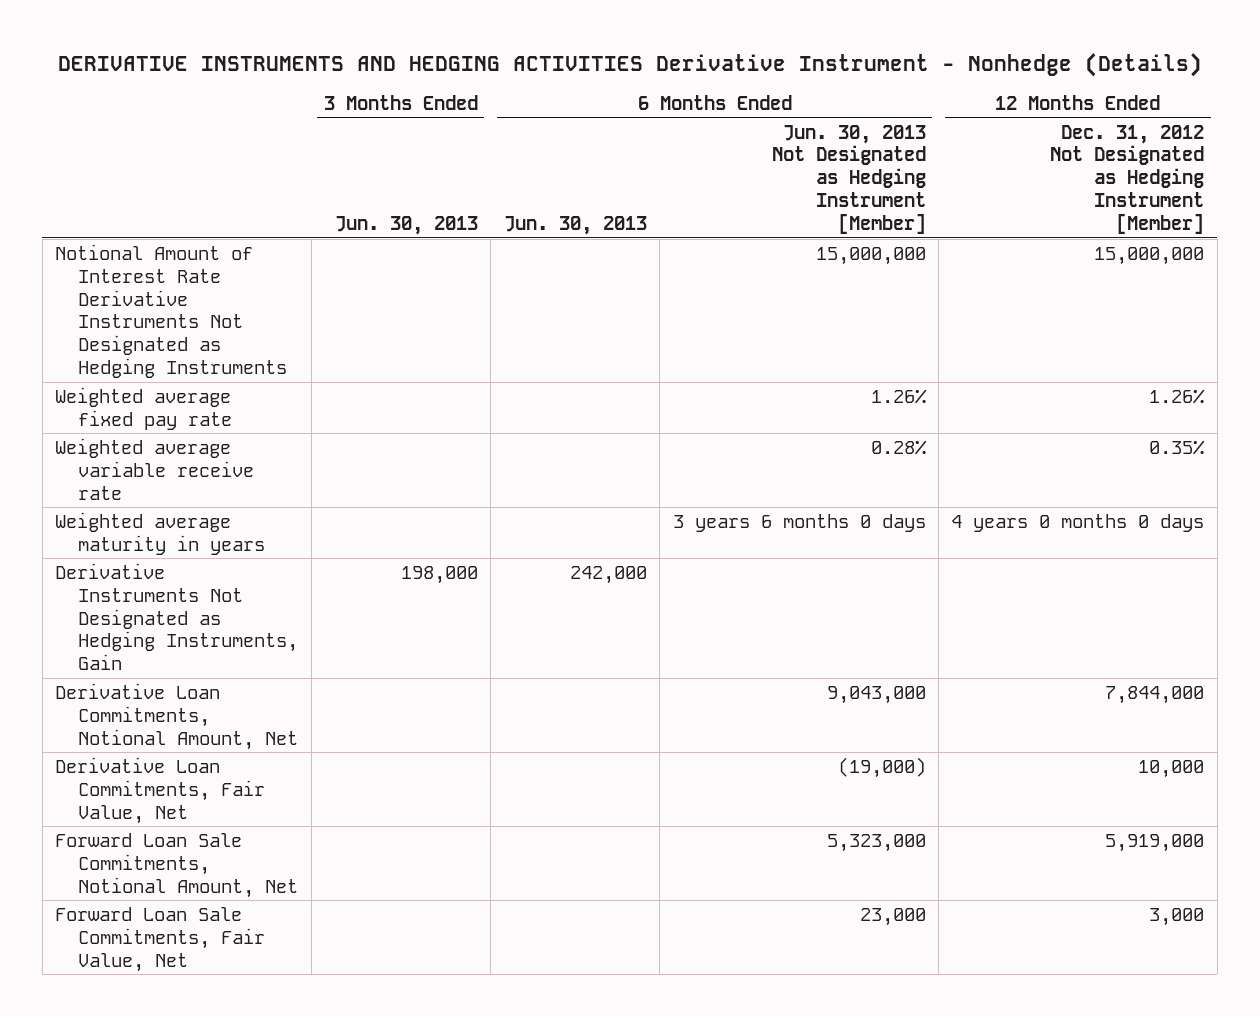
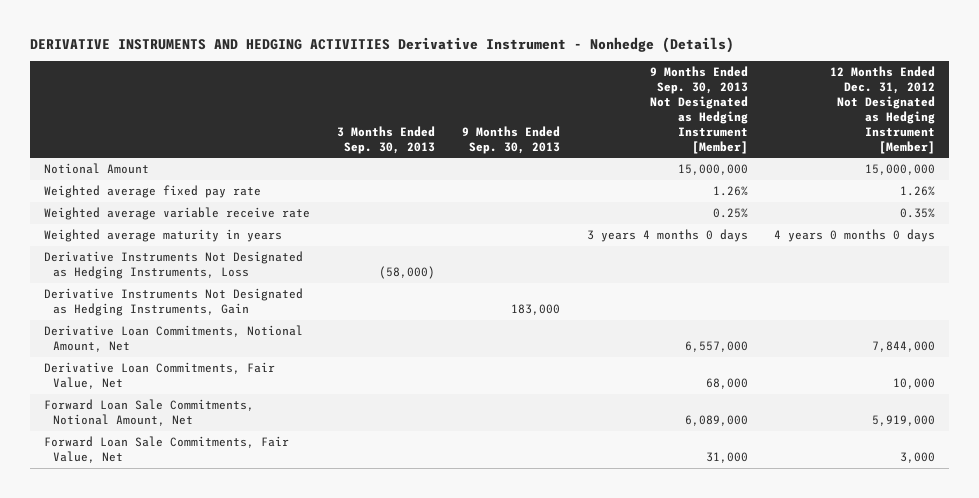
- | 3 Months Ended Jun. 30, 2013 | 6 Months Ended Jun. 30, 2013 | 6 Months Ended Jun. 30, 2013 Not Designated as Hedging Instrument [Member] | 12 Months Ended Dec. 31, 2012 Not Designated as Hedging Instrument [Member]
+ | 3 Months Ended Sep. 30, 2013 | 9 Months Ended Sep. 30, 2013 | 9 Months Ended Sep. 30, 2013 Not Designated as Hedging Instrument [Member] | 12 Months Ended Dec. 31, 2012 Not Designated as Hedging Instrument [Member]
- Notional Amount of Interest Rate Derivative Instruments Not Designated as Hedging Instruments | | | 15,000,000 | 15,000,000
+ Notional Amount | | | 15,000,000 | 15,000,000
+ Derivative Instruments Not Designated as Hedging Instruments, Loss | (58,000) | | |

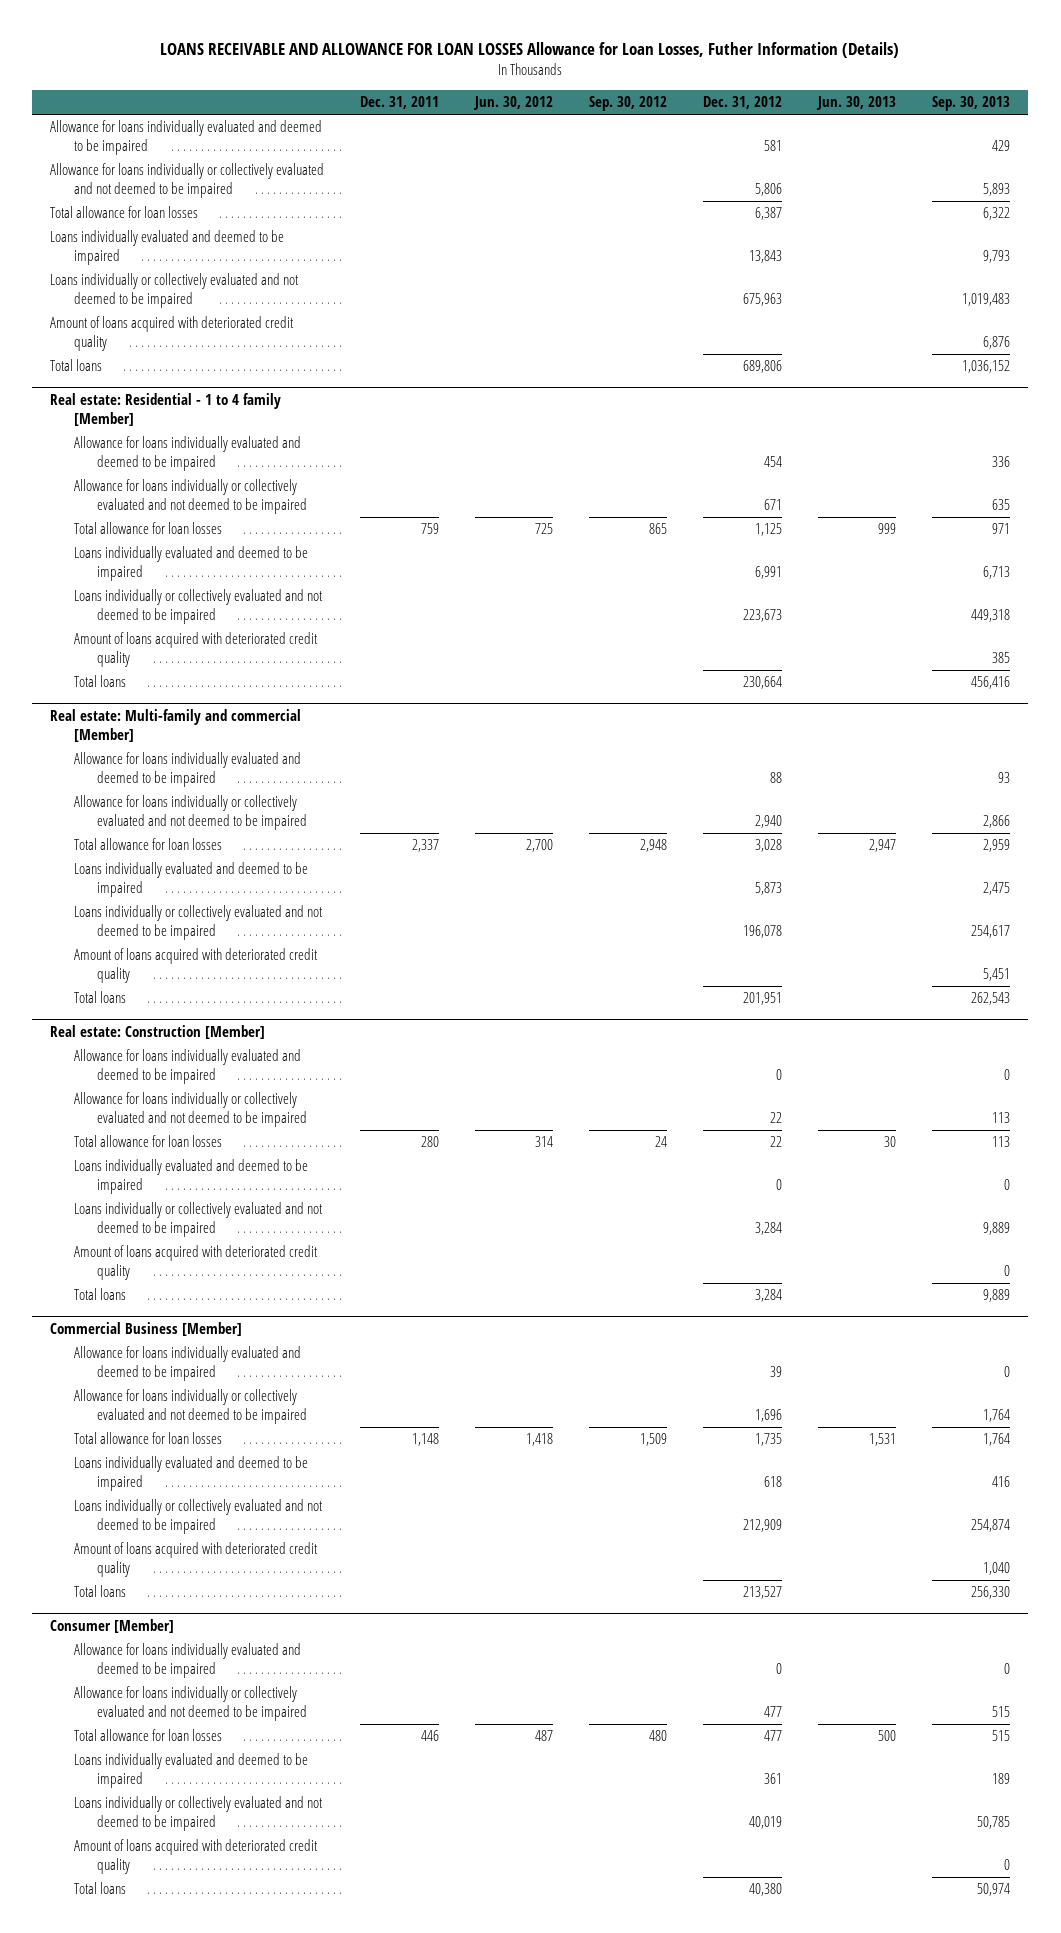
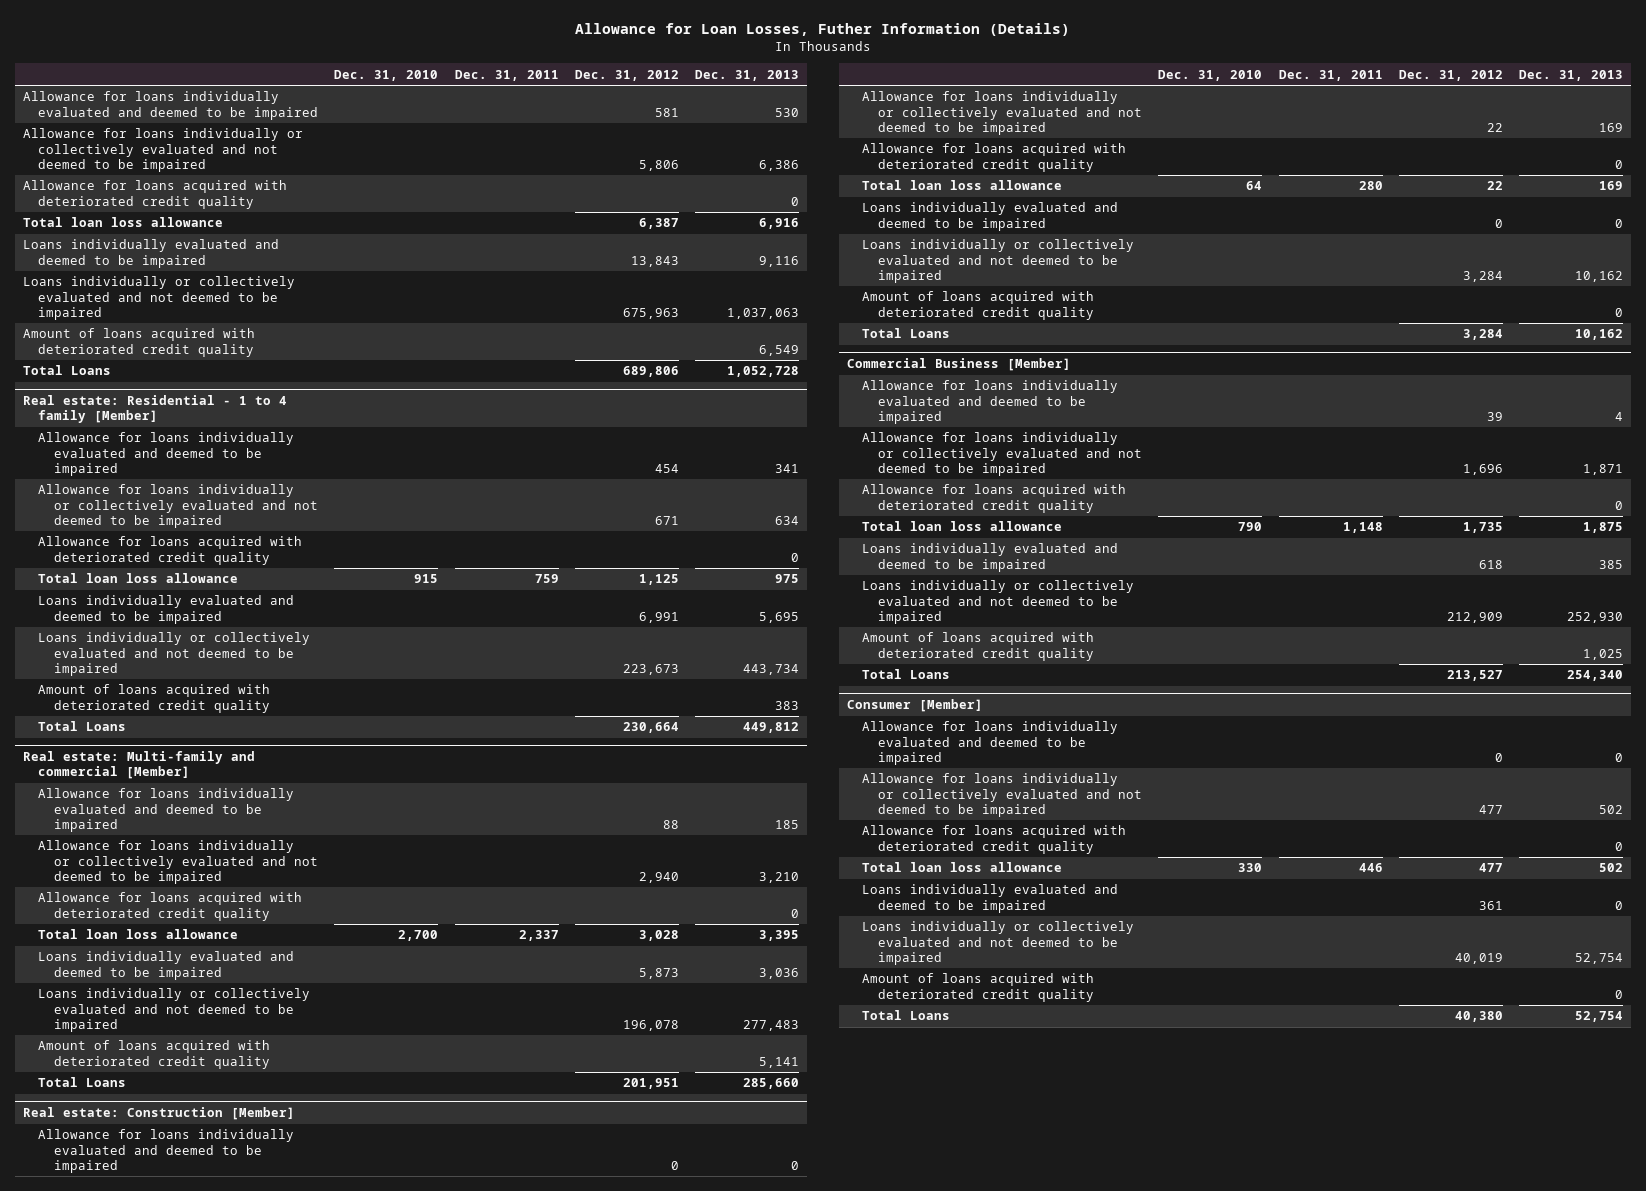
- LOANS RECEIVABLE AND ALLOWANCE FOR LOAN LOSSES Allowance for Loan Losses, Futher Information (Details)
+ Allowance for Loan Losses, Futher Information (Details)
- | Dec. 31, 2011 | Jun. 30, 2012 | Sep. 30, 2012 | Dec. 31, 2012 | Jun. 30, 2013 | Sep. 30, 2013
+ | Dec. 31, 2010 | Dec. 31, 2011 | Dec. 31, 2012 | Dec. 31, 2013
- Total allowance for loan losses | | | | 6,387 | | 6,322
+ Allowance for loans acquired with deteriorated credit quality | | | | 0
+ Total loan loss allowance | | | 6,387 | 6,916
- Total loans | | | | 689,806 | | 1,036,152
+ Total Loans | | | 689,806 | 1,052,728
@ Real estate: Residential - 1 to 4 family [Member]
- Total allowance for loan losses | 759 | 725 | 865 | 1,125 | 999 | 971
+ Allowance for loans acquired with deteriorated credit quality | | | | 0
+ Total loan loss allowance | 915 | 759 | 1,125 | 975
- Total loans | | | | 230,664 | | 456,416
+ Total Loans | | | 230,664 | 449,812
@ Real estate: Multi-family and commercial [Member]
- Total allowance for loan losses | 2,337 | 2,700 | 2,948 | 3,028 | 2,947 | 2,959
+ Allowance for loans acquired with deteriorated credit quality | | | | 0
+ Total loan loss allowance | 2,700 | 2,337 | 3,028 | 3,395
- Total loans | | | | 201,951 | | 262,543
+ Total Loans | | | 201,951 | 285,660
@ Real estate: Construction [Member]
- Total allowance for loan losses | 280 | 314 | 24 | 22 | 30 | 113
+ Allowance for loans acquired with deteriorated credit quality | | | | 0
+ Total loan loss allowance | 64 | 280 | 22 | 169
- Total loans | | | | 3,284 | | 9,889
+ Total Loans | | | 3,284 | 10,162
@ Commercial Business [Member]
- Total allowance for loan losses | 1,148 | 1,418 | 1,509 | 1,735 | 1,531 | 1,764
+ Allowance for loans acquired with deteriorated credit quality | | | | 0
+ Total loan loss allowance | 790 | 1,148 | 1,735 | 1,875
- Total loans | | | | 213,527 | | 256,330
+ Total Loans | | | 213,527 | 254,340
@ Consumer [Member]
- Total allowance for loan losses | 446 | 487 | 480 | 477 | 500 | 515
+ Allowance for loans acquired with deteriorated credit quality | | | | 0
+ Total loan loss allowance | 330 | 446 | 477 | 502
- Total loans | | | | 40,380 | | 50,974
+ Total Loans | | | 40,380 | 52,754

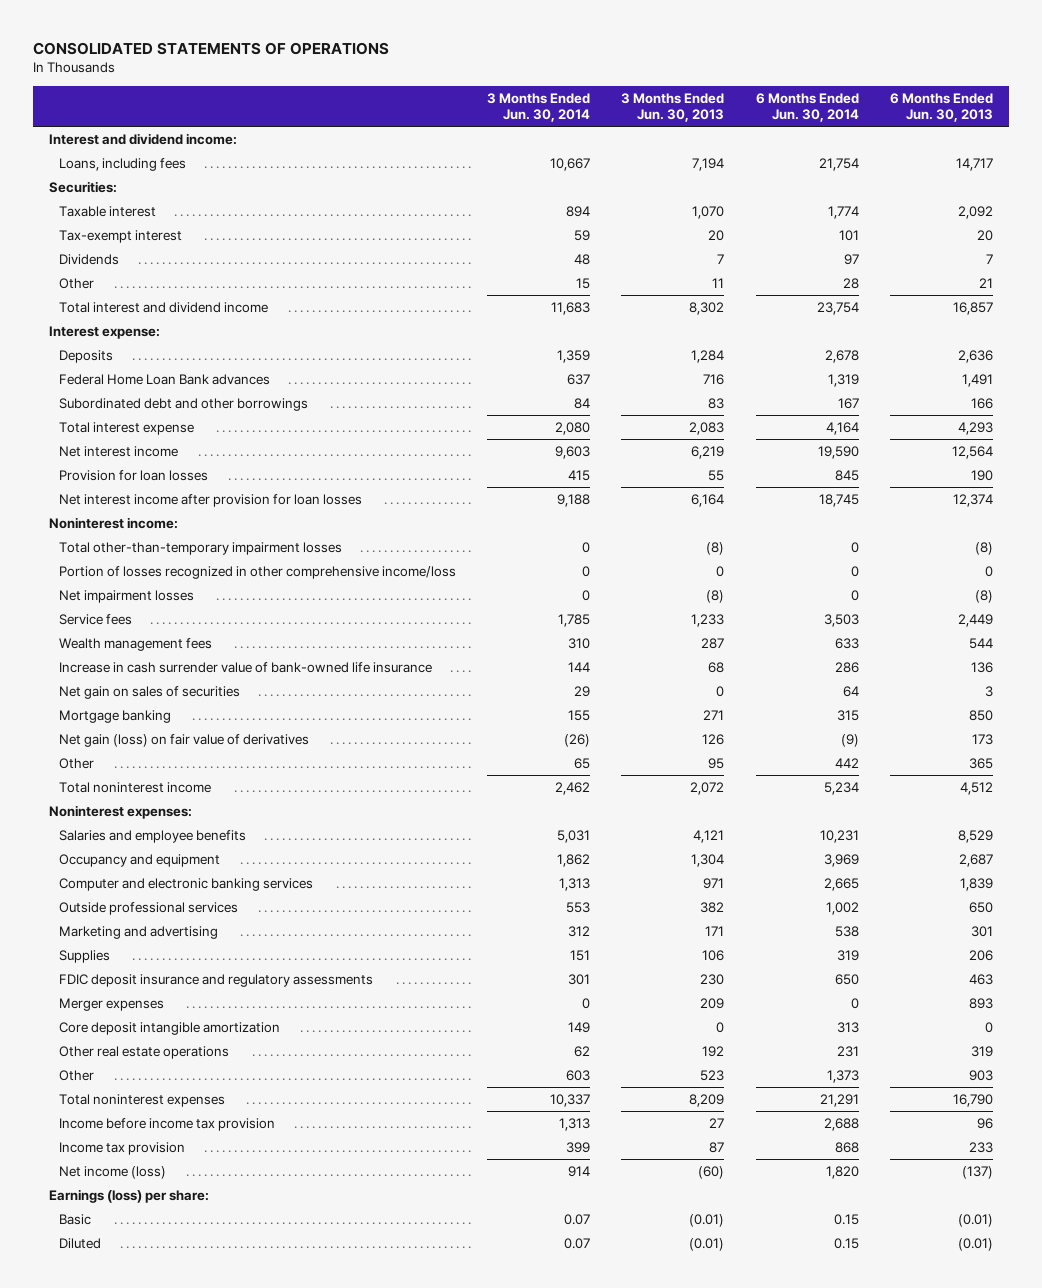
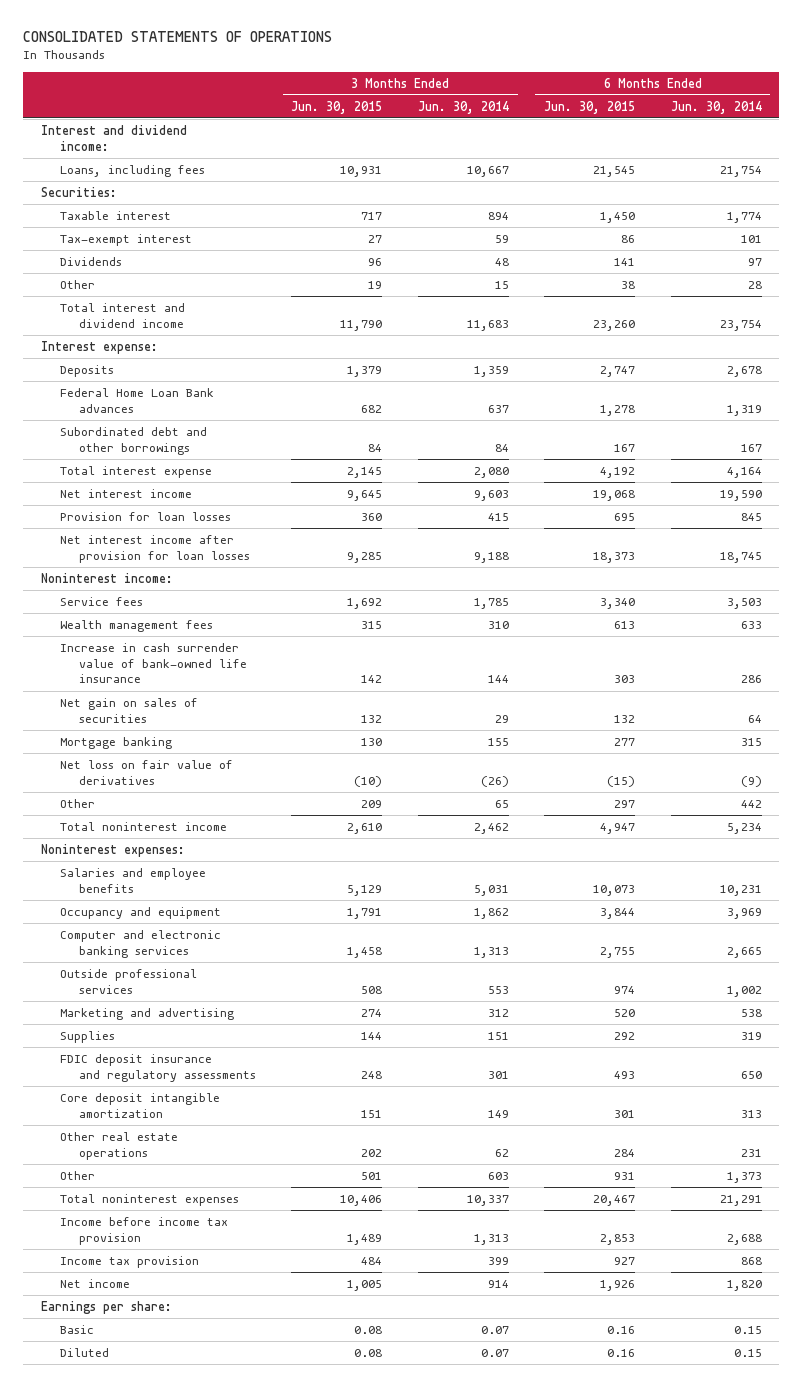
- | 3 Months Ended Jun. 30, 2014 | 3 Months Ended Jun. 30, 2013 | 6 Months Ended Jun. 30, 2014 | 6 Months Ended Jun. 30, 2013
+ | 3 Months Ended Jun. 30, 2015 | 3 Months Ended Jun. 30, 2014 | 6 Months Ended Jun. 30, 2015 | 6 Months Ended Jun. 30, 2014
- Total other-than-temporary impairment losses | 0 | (8) | 0 | (8)
- Portion of losses recognized in other comprehensive income/loss | 0 | 0 | 0 | 0
- Net impairment losses | 0 | (8) | 0 | (8)
- Net gain (loss) on fair value of derivatives | (26) | 126 | (9) | 173
+ Net loss on fair value of derivatives | (10) | (26) | (15) | (9)
- Merger expenses | 0 | 209 | 0 | 893
- Net income (loss) | 914 | (60) | 1,820 | (137)
- Earnings (loss) per share:
+ Net income | 1,005 | 914 | 1,926 | 1,820
+ Earnings per share:

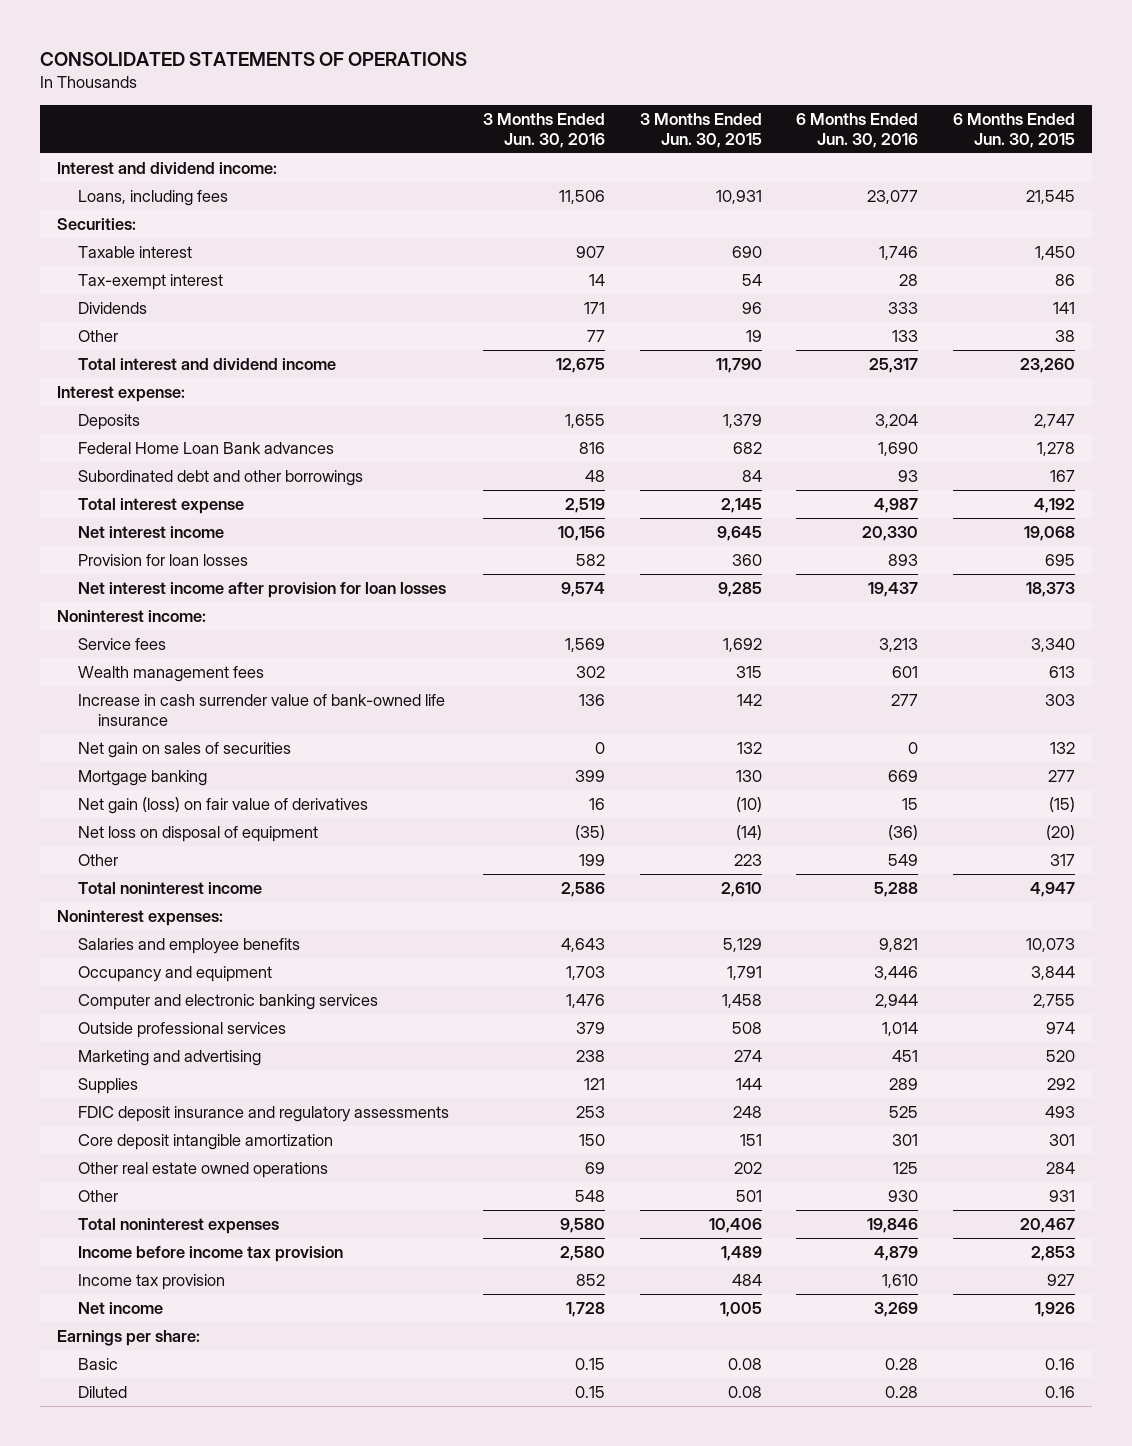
- | 3 Months Ended Jun. 30, 2015 | 3 Months Ended Jun. 30, 2014 | 6 Months Ended Jun. 30, 2015 | 6 Months Ended Jun. 30, 2014
+ | 3 Months Ended Jun. 30, 2016 | 3 Months Ended Jun. 30, 2015 | 6 Months Ended Jun. 30, 2016 | 6 Months Ended Jun. 30, 2015
- Taxable interest | 717 | 894 | 1,450 | 1,774
- Tax-exempt interest | 27 | 59 | 86 | 101
+ Taxable interest | 907 | 690 | 1,746 | 1,450
+ Tax-exempt interest | 14 | 54 | 28 | 86
- Net loss on fair value of derivatives | (10) | (26) | (15) | (9)
- Other | 209 | 65 | 297 | 442
+ Net gain (loss) on fair value of derivatives | 16 | (10) | 15 | (15)
+ Net loss on disposal of equipment | (35) | (14) | (36) | (20)
+ Other | 199 | 223 | 549 | 317
- Other real estate operations | 202 | 62 | 284 | 231
+ Other real estate owned operations | 69 | 202 | 125 | 284

